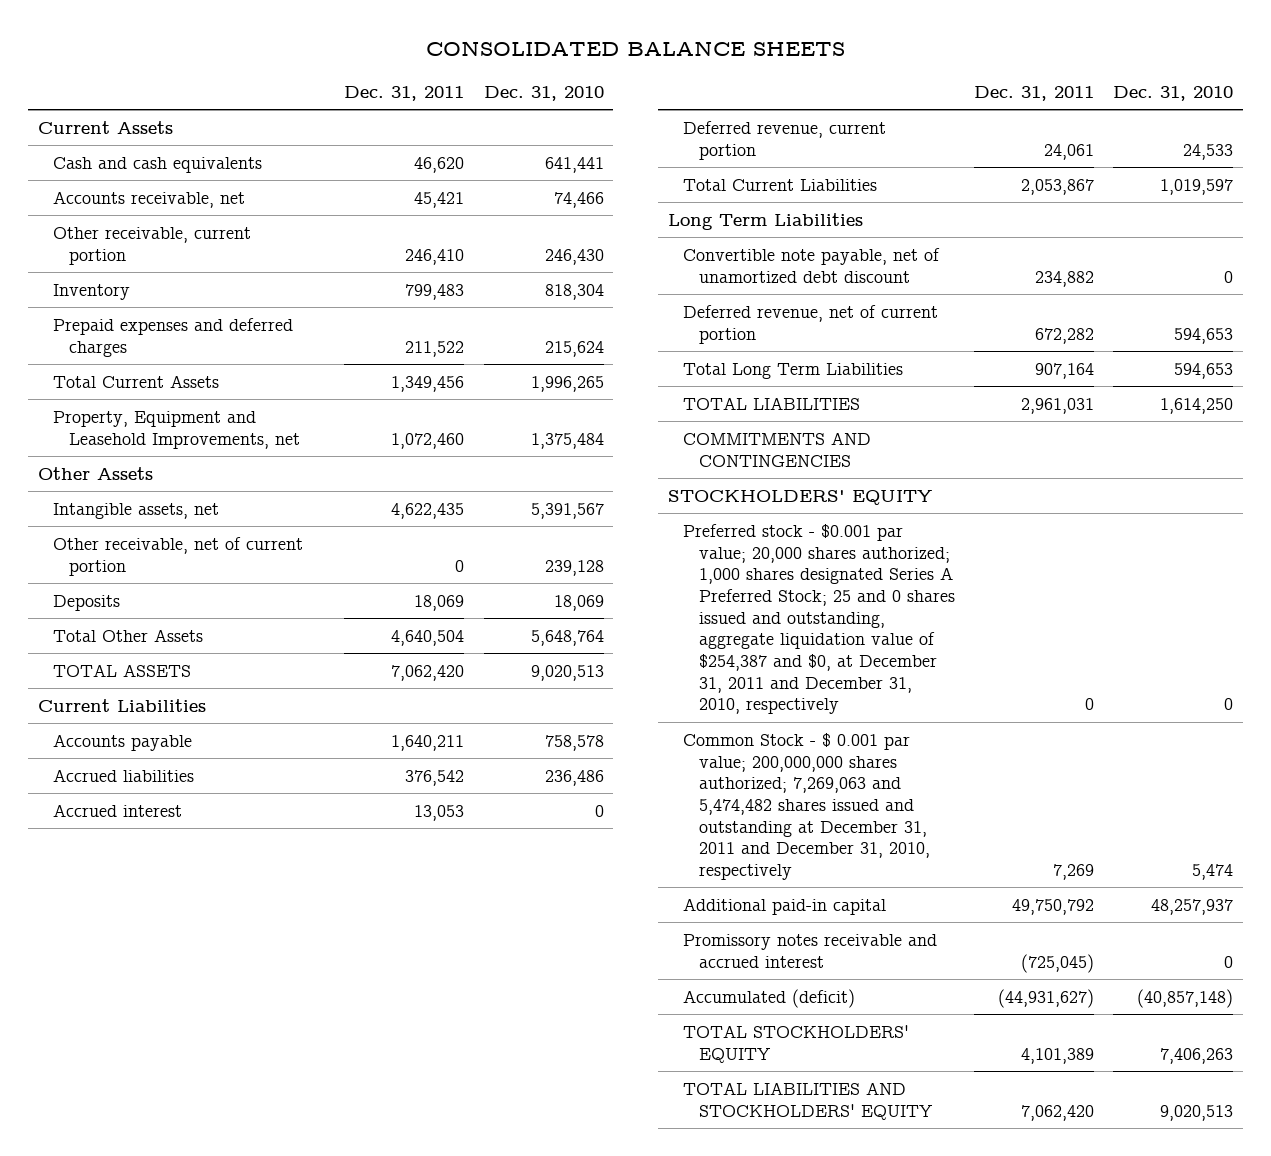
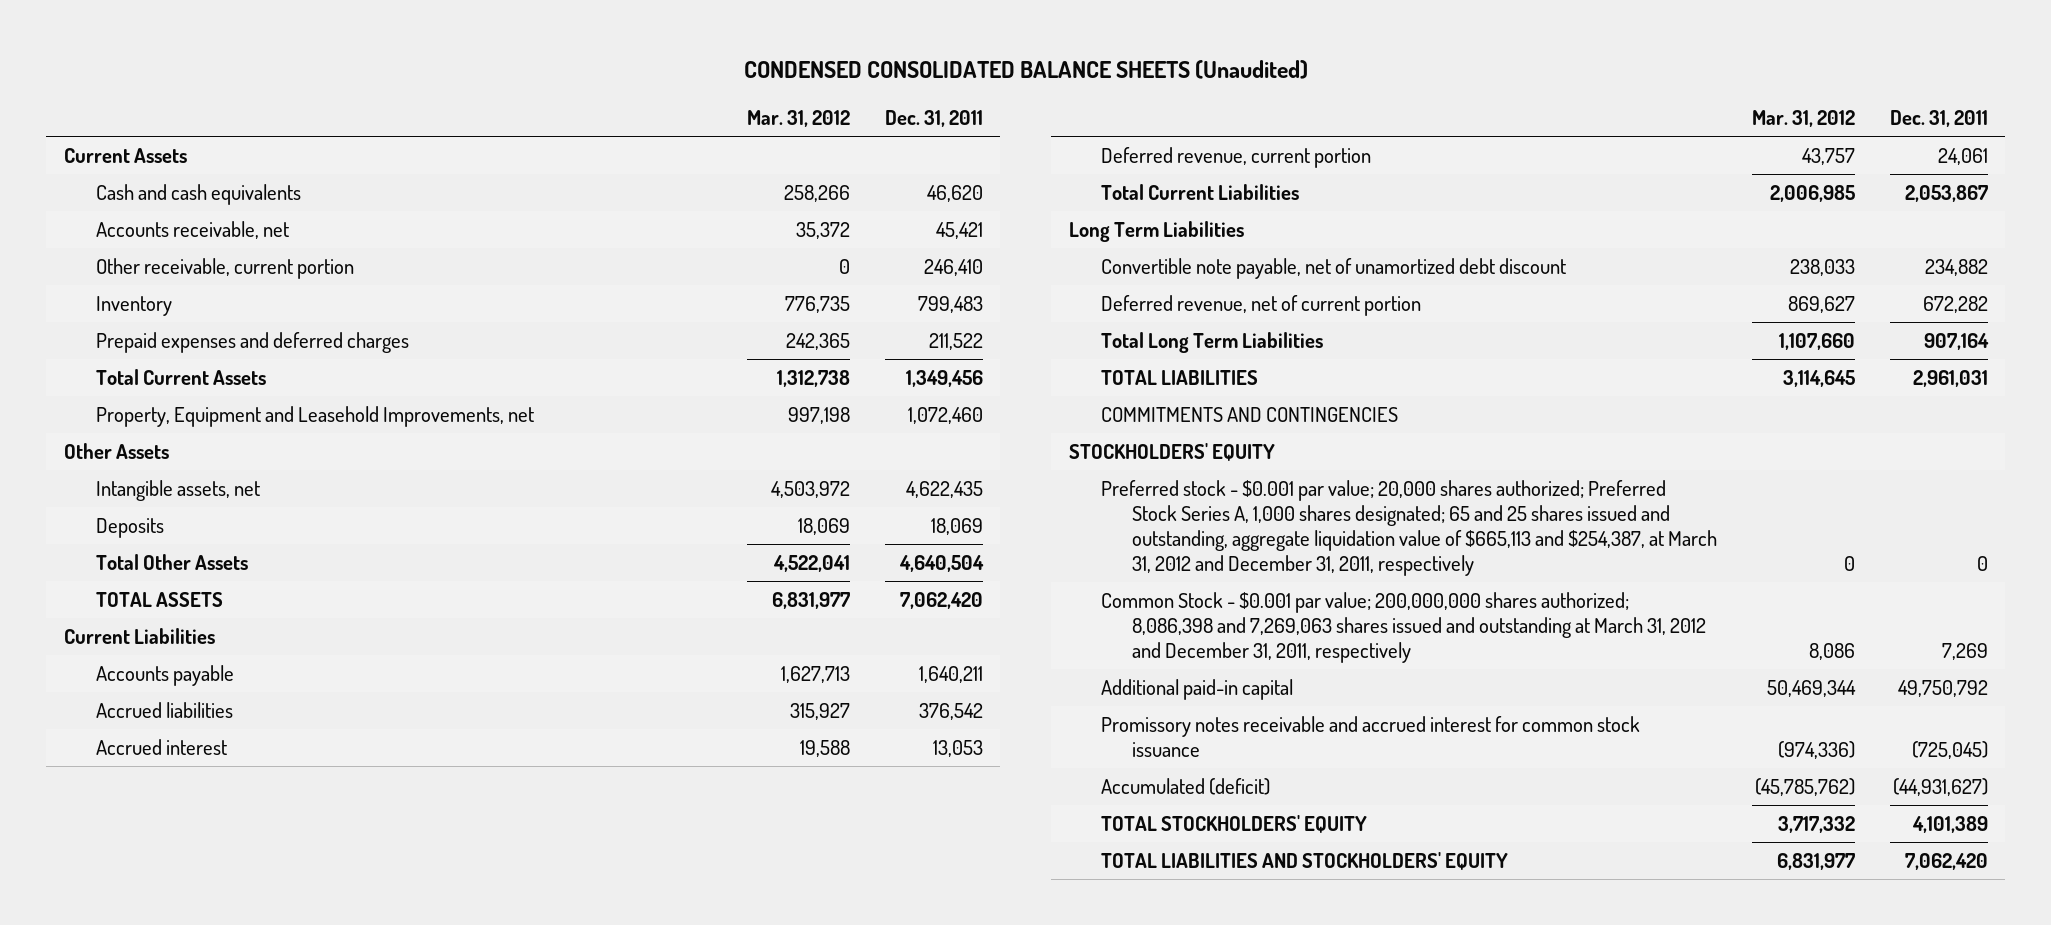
- CONSOLIDATED BALANCE SHEETS
+ CONDENSED CONSOLIDATED BALANCE SHEETS (Unaudited)
- | Dec. 31, 2011 | Dec. 31, 2010
+ | Mar. 31, 2012 | Dec. 31, 2011
- Other receivable, net of current portion | 0 | 239,128
- Preferred stock - $0.001 par value; 20,000 shares authorized; 1,000 shares designated Series A Preferred Stock; 25 and 0 shares issued and outstanding, aggregate liquidation value of $254,387 and $0, at December 31, 2011 and December 31, 2010, respectively | 0 | 0
- Common Stock - $ 0.001 par value; 200,000,000 shares authorized; 7,269,063 and 5,474,482 shares issued and outstanding at December 31, 2011 and December 31, 2010, respectively | 7,269 | 5,474
+ Preferred stock - $0.001 par value; 20,000 shares authorized; Preferred Stock Series A, 1,000 shares designated; 65 and 25 shares issued and outstanding, aggregate liquidation value of $665,113 and $254,387, at March 31, 2012 and December 31, 2011, respectively | 0 | 0
+ Common Stock - $0.001 par value; 200,000,000 shares authorized; 8,086,398 and 7,269,063 shares issued and outstanding at March 31, 2012 and December 31, 2011, respectively | 8,086 | 7,269
- Promissory notes receivable and accrued interest | (725,045) | 0
+ Promissory notes receivable and accrued interest for common stock issuance | (974,336) | (725,045)

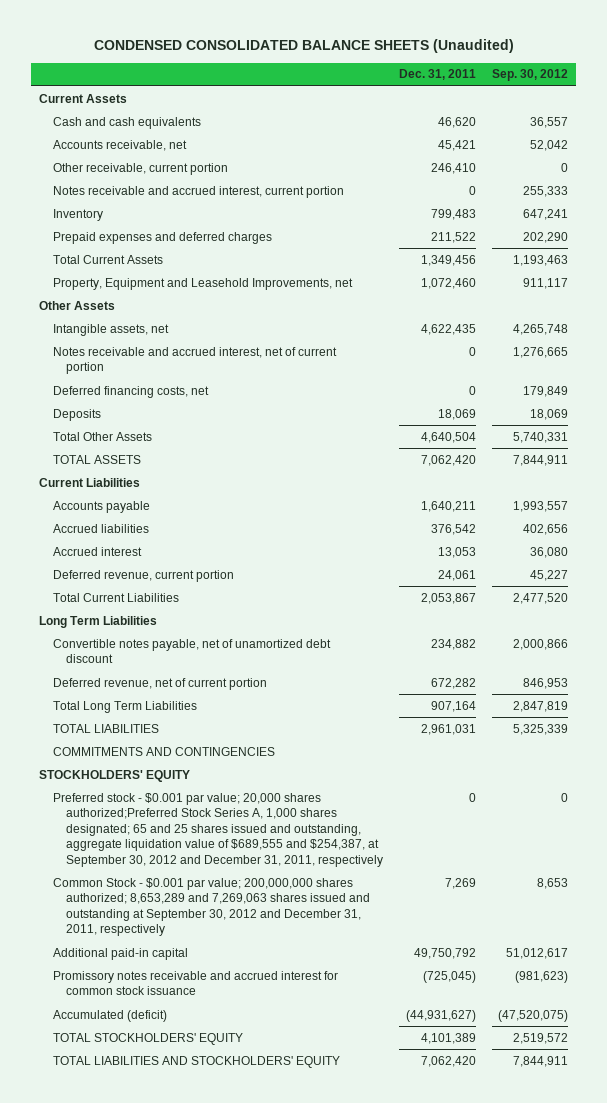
- | Mar. 31, 2012 | Dec. 31, 2011
+ | Dec. 31, 2011 | Sep. 30, 2012
+ Notes receivable and accrued interest, current portion | 0 | 255,333
+ Notes receivable and accrued interest, net of current portion | 0 | 1,276,665
+ Deferred financing costs, net | 0 | 179,849
- Convertible note payable, net of unamortized debt discount | 238,033 | 234,882
+ Convertible notes payable, net of unamortized debt discount | 234,882 | 2,000,866
- Preferred stock - $0.001 par value; 20,000 shares authorized; Preferred Stock Series A, 1,000 shares designated; 65 and 25 shares issued and outstanding, aggregate liquidation value of $665,113 and $254,387, at March 31, 2012 and December 31, 2011, respectively | 0 | 0
- Common Stock - $0.001 par value; 200,000,000 shares authorized; 8,086,398 and 7,269,063 shares issued and outstanding at March 31, 2012 and December 31, 2011, respectively | 8,086 | 7,269
+ Preferred stock - $0.001 par value; 20,000 shares authorized;Preferred Stock Series A, 1,000 shares designated; 65 and 25 shares issued and outstanding, aggregate liquidation value of $689,555 and $254,387, at September 30, 2012 and December 31, 2011, respectively | 0 | 0
+ Common Stock - $0.001 par value; 200,000,000 shares authorized; 8,653,289 and 7,269,063 shares issued and outstanding at September 30, 2012 and December 31, 2011, respectively | 7,269 | 8,653

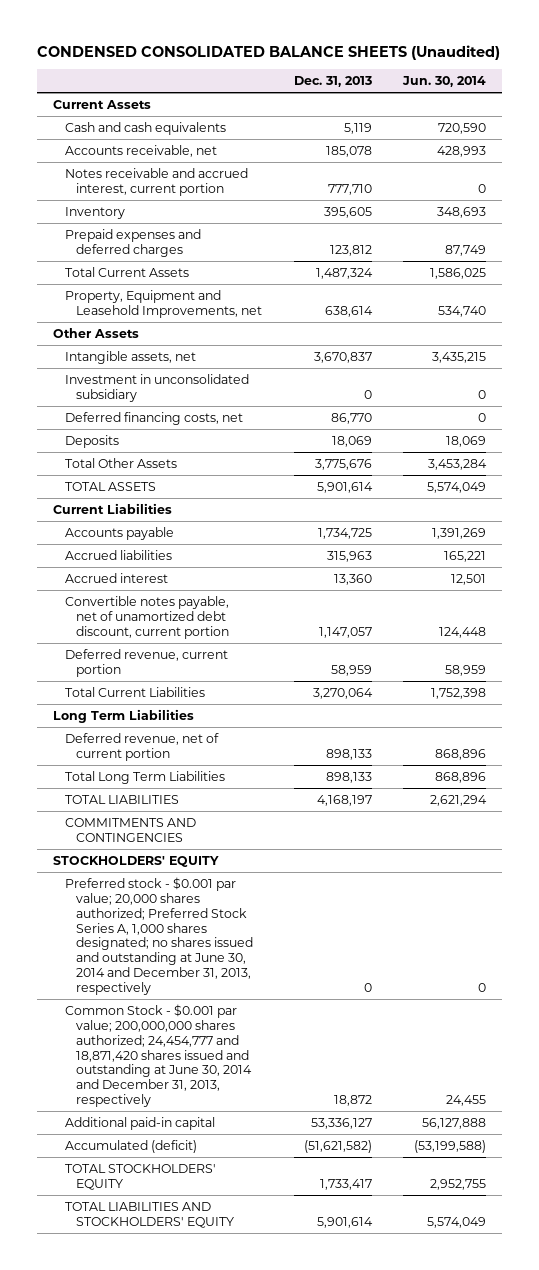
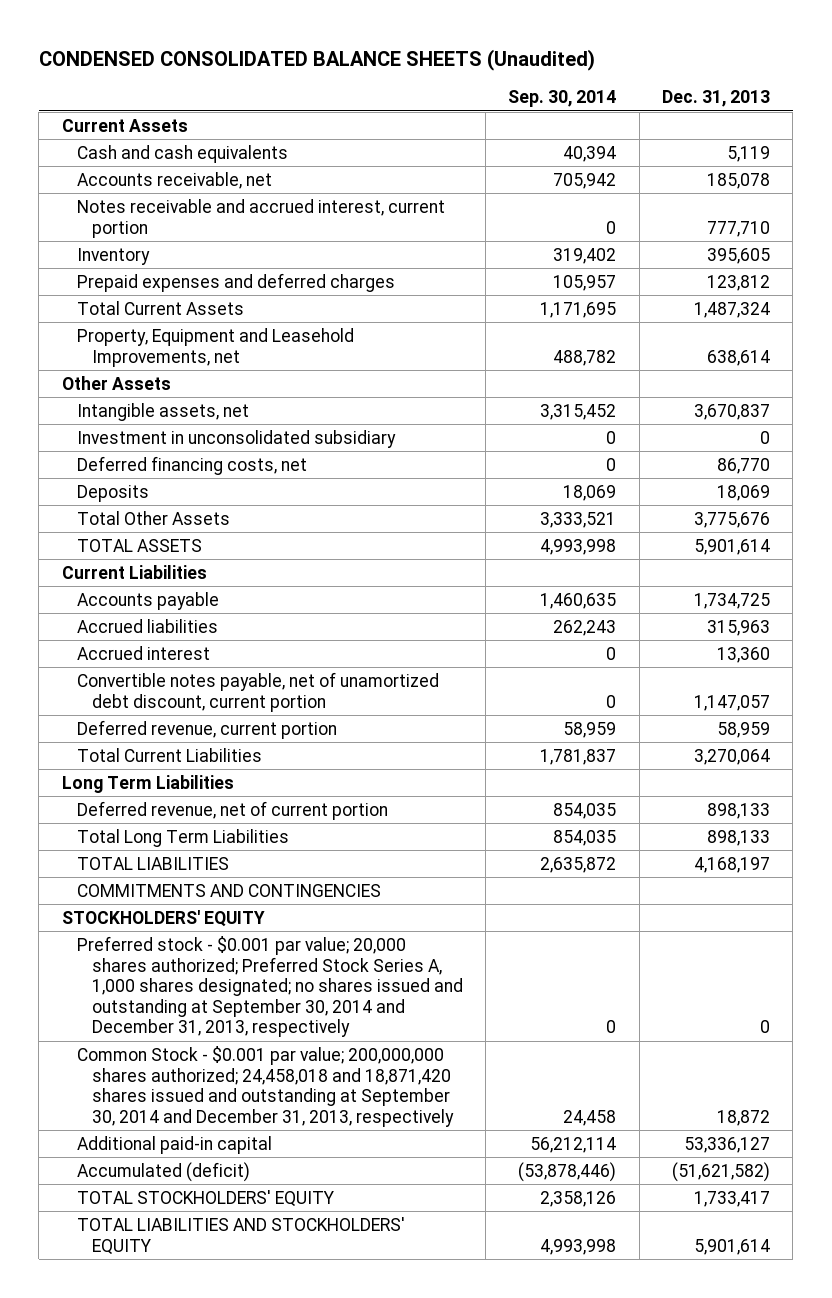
- | Dec. 31, 2013 | Jun. 30, 2014
+ | Sep. 30, 2014 | Dec. 31, 2013
- Preferred stock - $0.001 par value; 20,000 shares authorized; Preferred Stock Series A, 1,000 shares designated; no shares issued and outstanding at June 30, 2014 and December 31, 2013, respectively | 0 | 0
- Common Stock - $0.001 par value; 200,000,000 shares authorized; 24,454,777 and 18,871,420 shares issued and outstanding at June 30, 2014 and December 31, 2013, respectively | 18,872 | 24,455
+ Preferred stock - $0.001 par value; 20,000 shares authorized; Preferred Stock Series A, 1,000 shares designated; no shares issued and outstanding at September 30, 2014 and December 31, 2013, respectively | 0 | 0
+ Common Stock - $0.001 par value; 200,000,000 shares authorized; 24,458,018 and 18,871,420 shares issued and outstanding at September 30, 2014 and December 31, 2013, respectively | 24,458 | 18,872

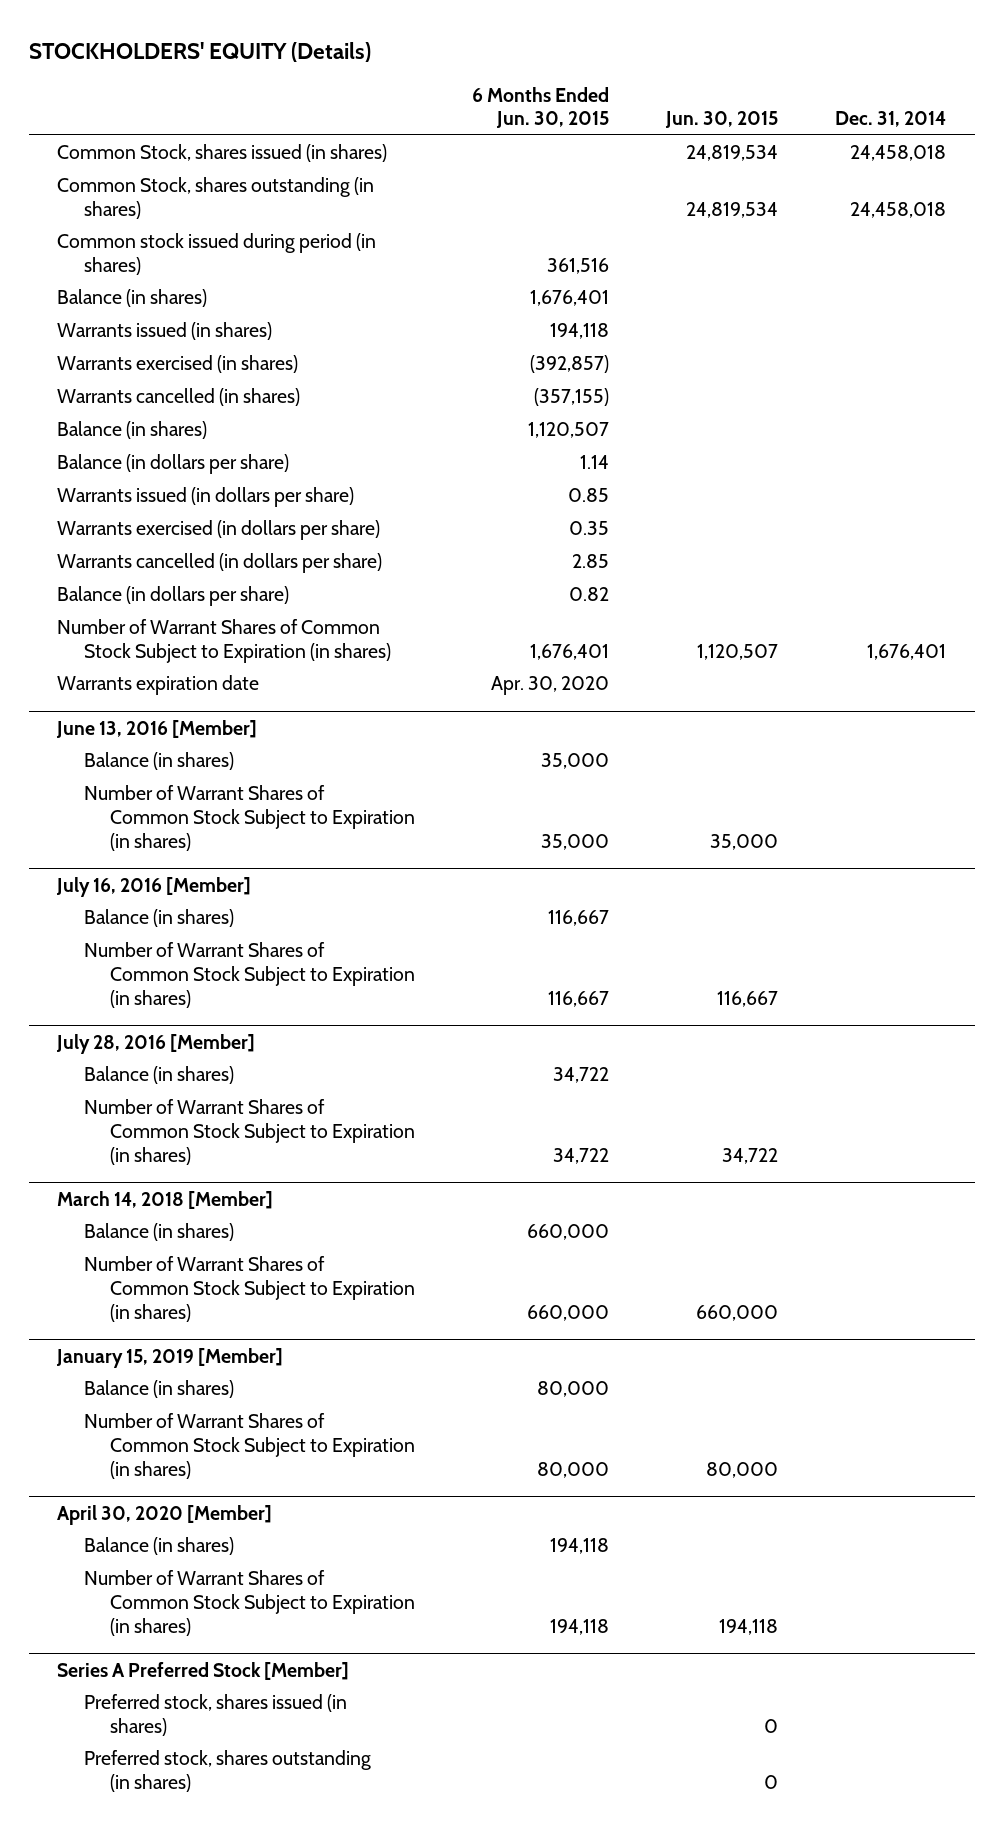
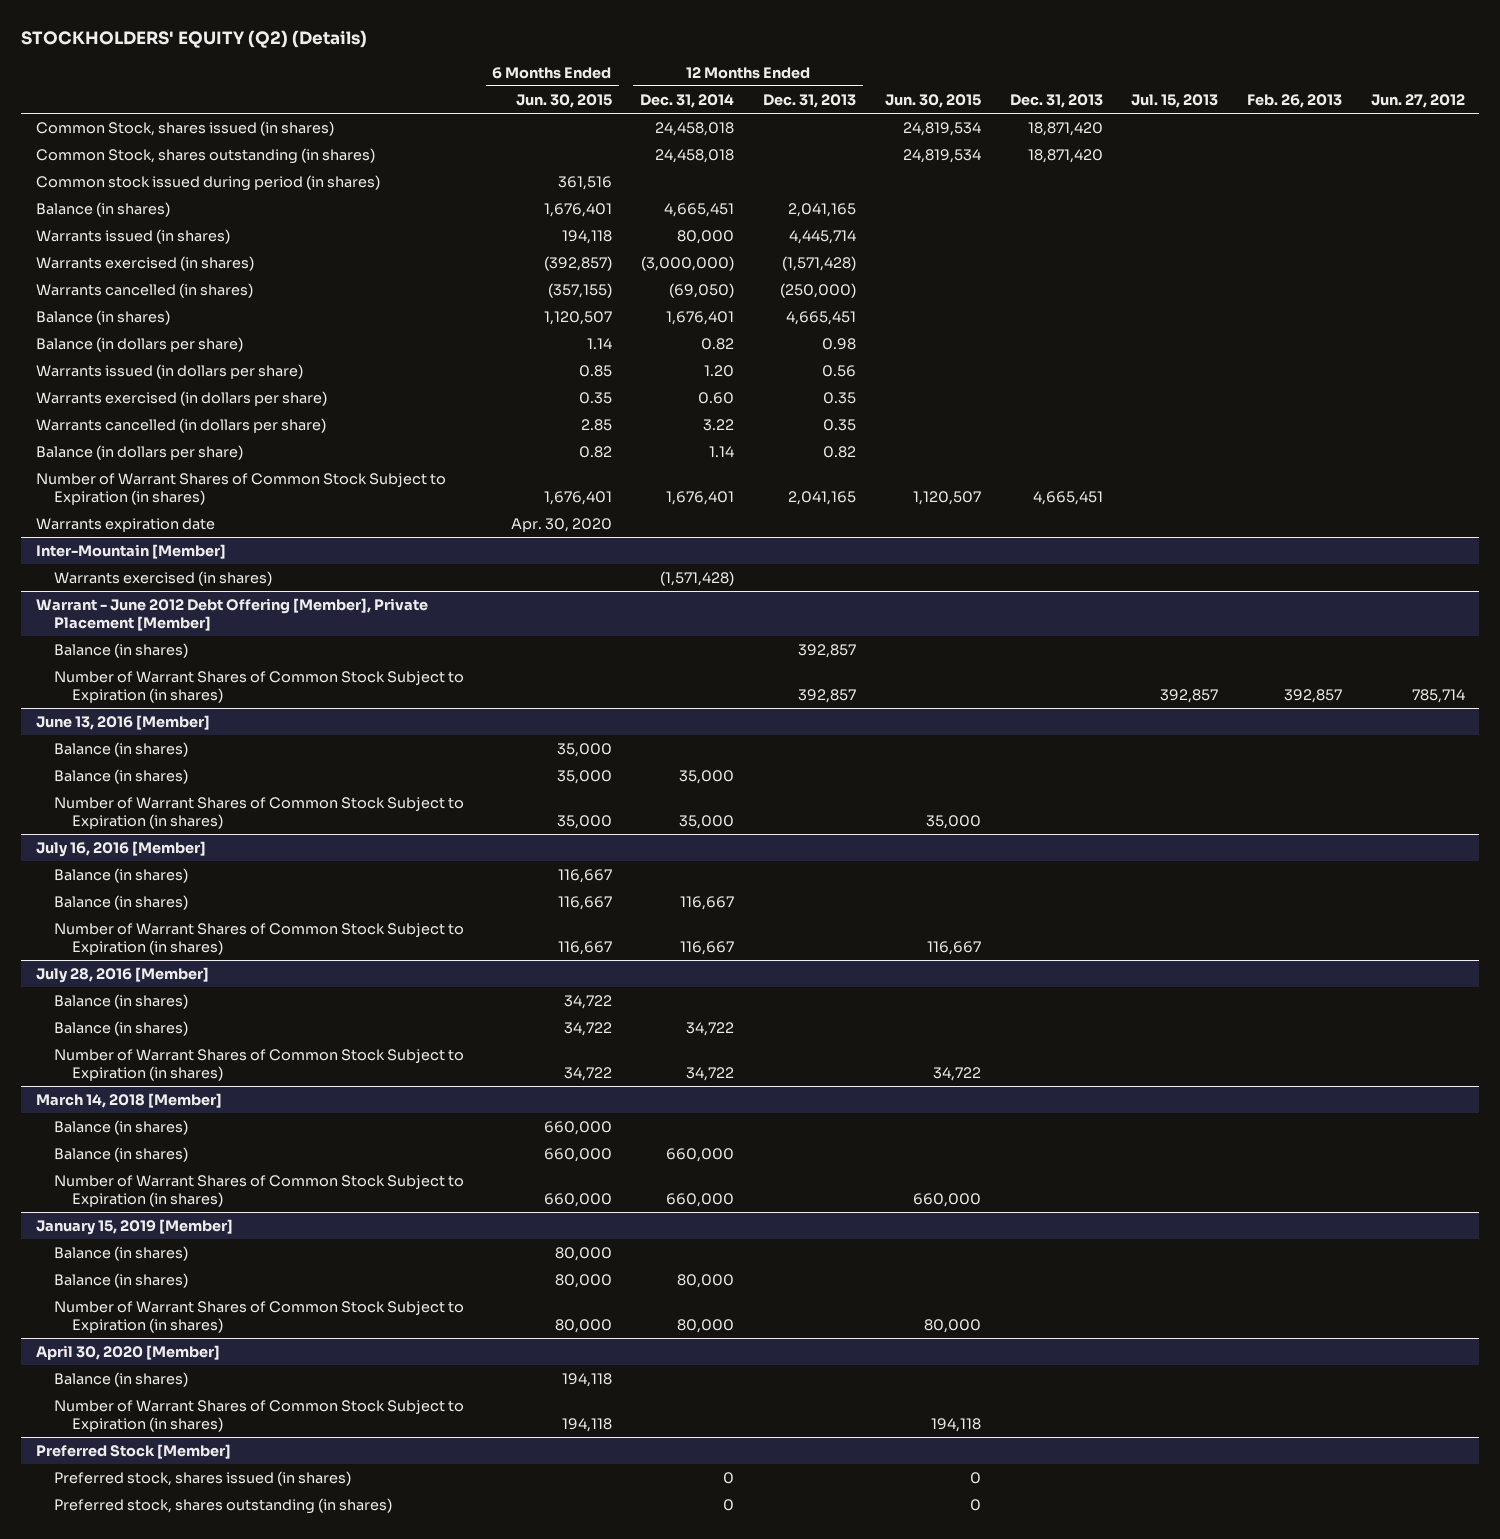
- STOCKHOLDERS' EQUITY (Details)
+ STOCKHOLDERS' EQUITY (Q2) (Details)
- | 6 Months Ended Jun. 30, 2015 | Jun. 30, 2015 | Dec. 31, 2014
+ | 6 Months Ended Jun. 30, 2015 | 12 Months Ended Dec. 31, 2014 | 12 Months Ended Dec. 31, 2013 | Jun. 30, 2015 | Dec. 31, 2013 | Jul. 15, 2013 | Feb. 26, 2013 | Jun. 27, 2012
+ Inter-Mountain [Member]
+ Warrants exercised (in shares) | | (1,571,428) | | | | | |
+ Warrant - June 2012 Debt Offering [Member], Private Placement [Member]
+ Balance (in shares) | | | 392,857 | | | | |
+ Number of Warrant Shares of Common Stock Subject to Expiration (in shares) | | | 392,857 | | | 392,857 | 392,857 | 785,714
@ June 13, 2016 [Member]
+ Balance (in shares) | 35,000 | 35,000 | | | | | |
@ July 16, 2016 [Member]
+ Balance (in shares) | 116,667 | 116,667 | | | | | |
@ July 28, 2016 [Member]
+ Balance (in shares) | 34,722 | 34,722 | | | | | |
@ March 14, 2018 [Member]
+ Balance (in shares) | 660,000 | 660,000 | | | | | |
@ January 15, 2019 [Member]
+ Balance (in shares) | 80,000 | 80,000 | | | | | |
- Series A Preferred Stock [Member]
+ Preferred Stock [Member]

